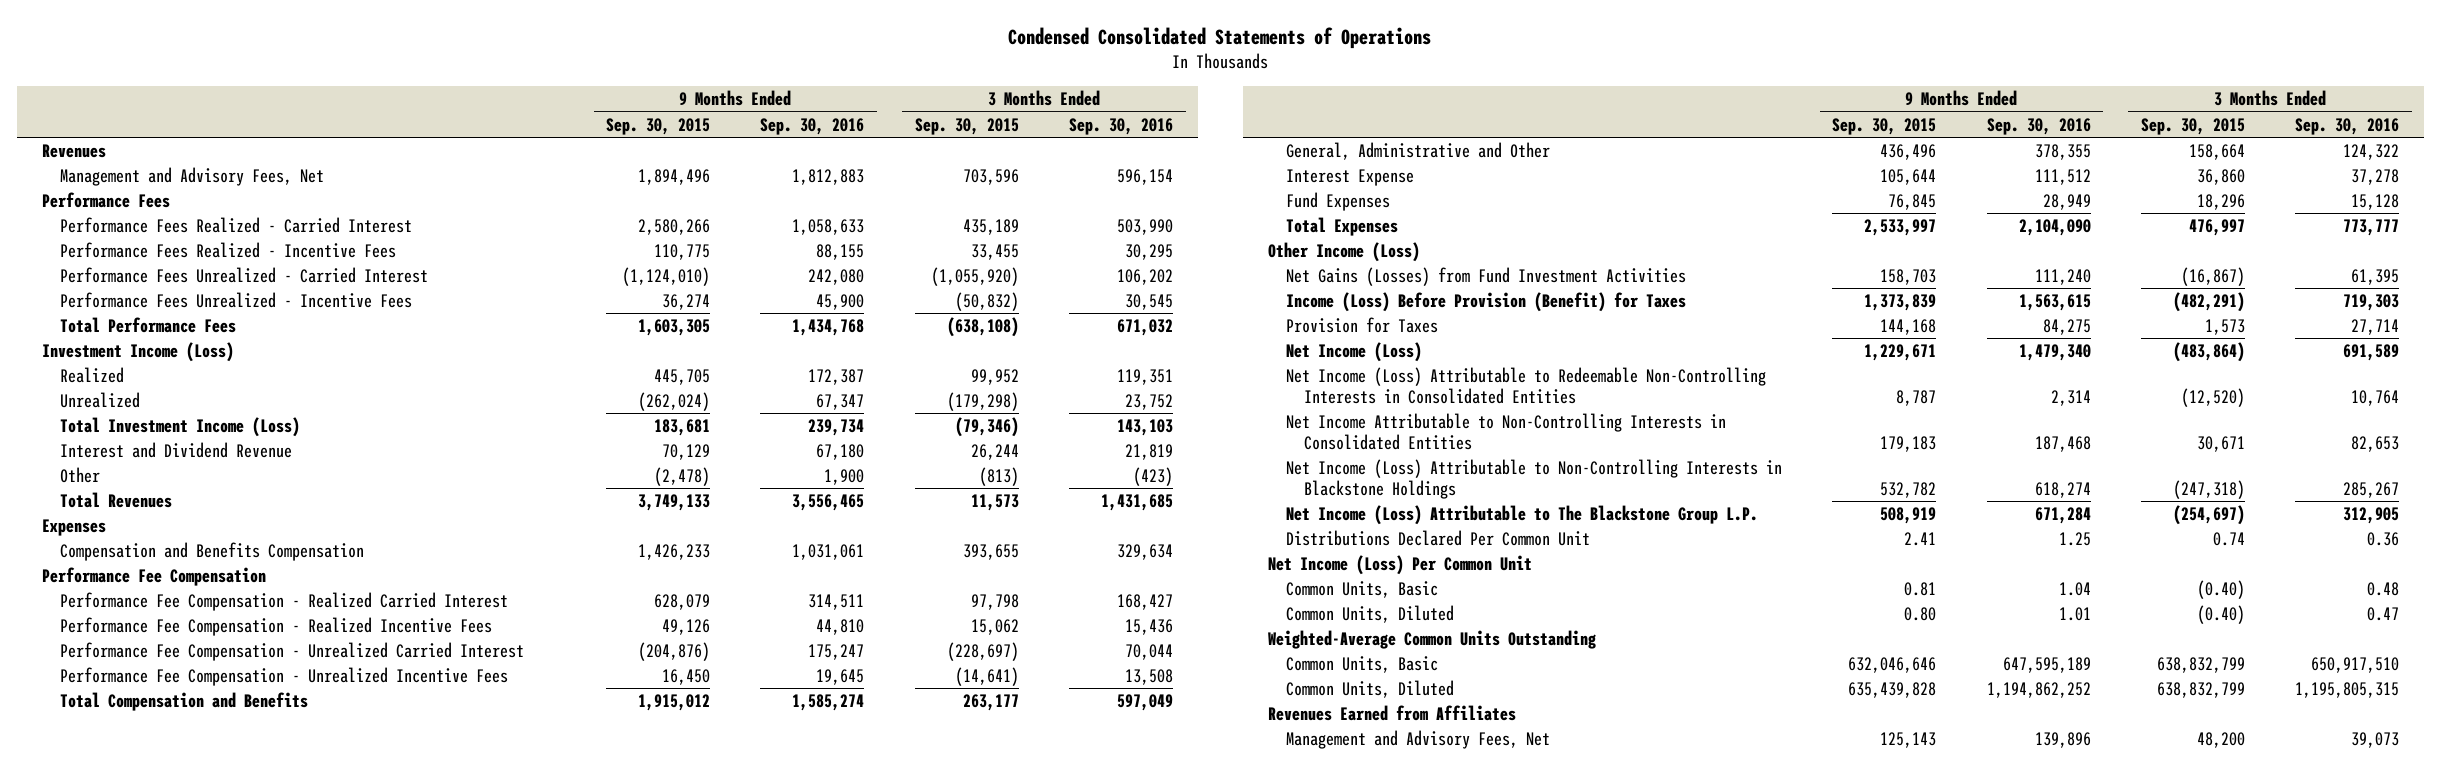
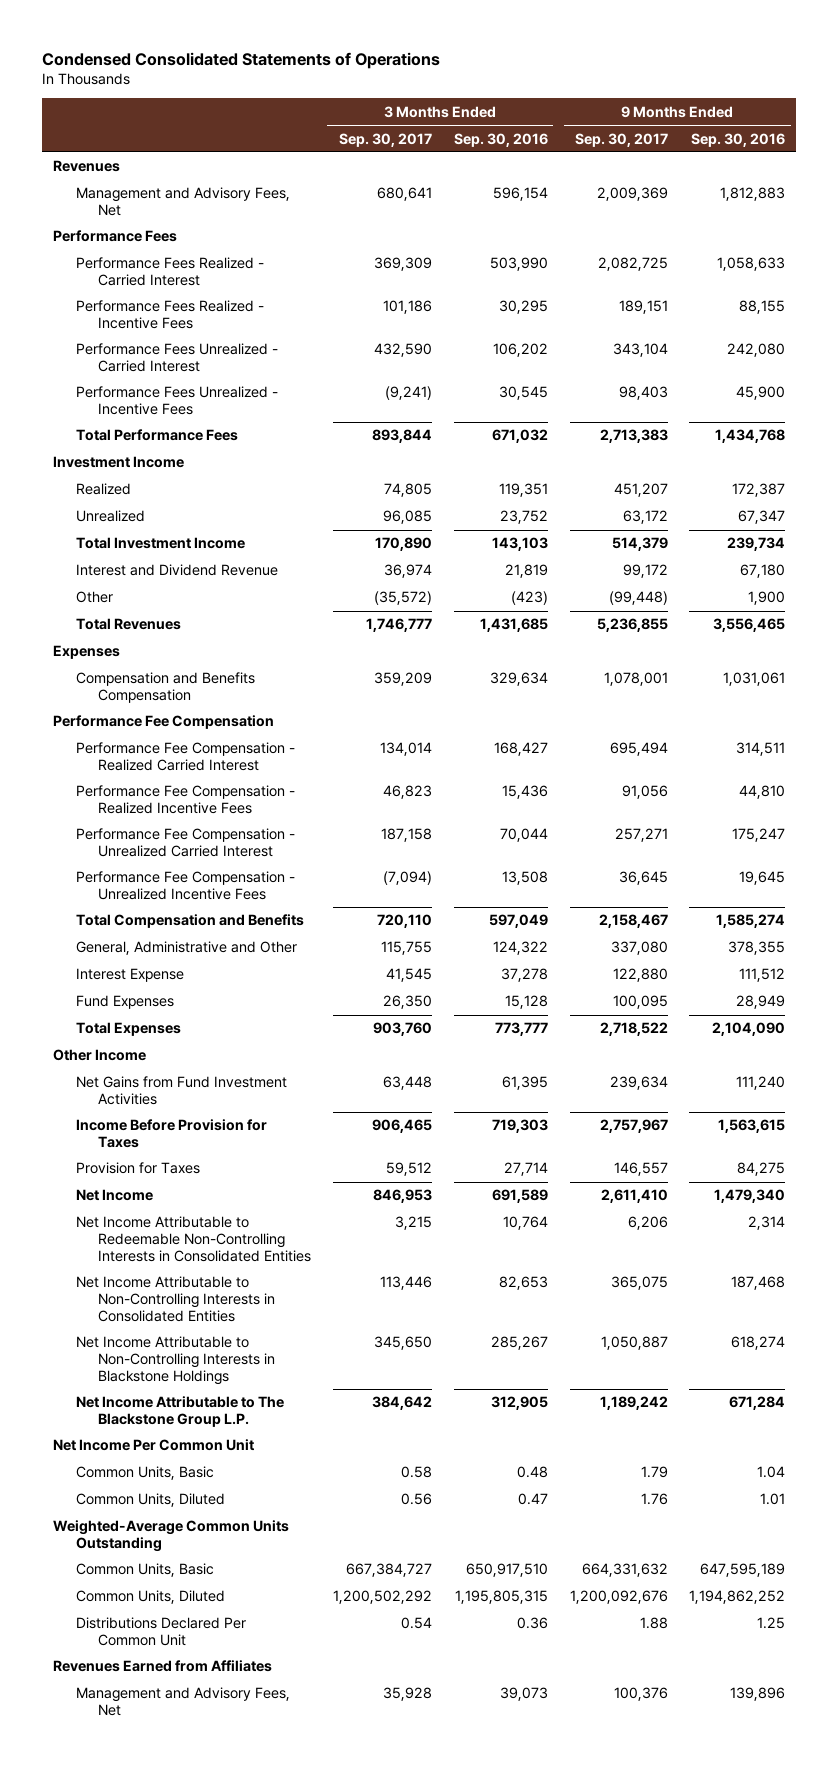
- | 9 Months Ended Sep. 30, 2015 | 9 Months Ended Sep. 30, 2016 | 3 Months Ended Sep. 30, 2015 | 3 Months Ended Sep. 30, 2016
+ | 3 Months Ended Sep. 30, 2017 | 3 Months Ended Sep. 30, 2016 | 9 Months Ended Sep. 30, 2017 | 9 Months Ended Sep. 30, 2016
- Investment Income (Loss)
+ Investment Income
- Total Investment Income (Loss) | 183,681 | 239,734 | (79,346) | 143,103
+ Total Investment Income | 170,890 | 143,103 | 514,379 | 239,734
- Other Income (Loss)
- Net Gains (Losses) from Fund Investment Activities | 158,703 | 111,240 | (16,867) | 61,395
- Income (Loss) Before Provision (Benefit) for Taxes | 1,373,839 | 1,563,615 | (482,291) | 719,303
+ Other Income
+ Net Gains from Fund Investment Activities | 63,448 | 61,395 | 239,634 | 111,240
+ Income Before Provision for Taxes | 906,465 | 719,303 | 2,757,967 | 1,563,615
- Net Income (Loss) | 1,229,671 | 1,479,340 | (483,864) | 691,589
- Net Income (Loss) Attributable to Redeemable Non-Controlling Interests in Consolidated Entities | 8,787 | 2,314 | (12,520) | 10,764
+ Net Income | 846,953 | 691,589 | 2,611,410 | 1,479,340
+ Net Income Attributable to Redeemable Non-Controlling Interests in Consolidated Entities | 3,215 | 10,764 | 6,206 | 2,314
- Net Income (Loss) Attributable to Non-Controlling Interests in Blackstone Holdings | 532,782 | 618,274 | (247,318) | 285,267
- Net Income (Loss) Attributable to The Blackstone Group L.P. | 508,919 | 671,284 | (254,697) | 312,905
- Net Income (Loss) Per Common Unit
+ Net Income Attributable to Non-Controlling Interests in Blackstone Holdings | 345,650 | 285,267 | 1,050,887 | 618,274
+ Net Income Attributable to The Blackstone Group L.P. | 384,642 | 312,905 | 1,189,242 | 671,284
+ Net Income Per Common Unit
moved down: Distributions Declared Per Common Unit | 0.54 | 0.36 | 1.88 | 1.25

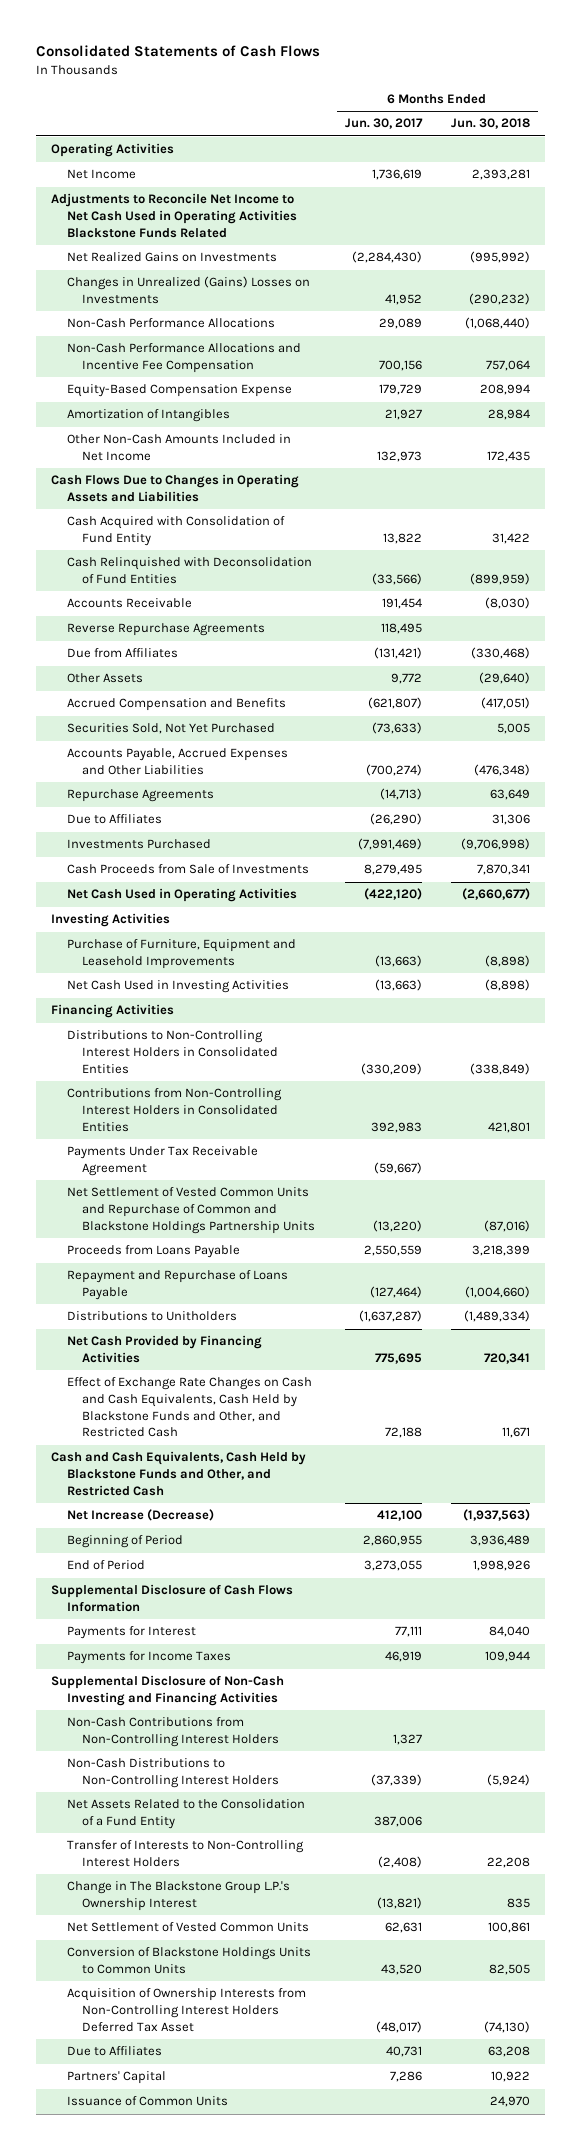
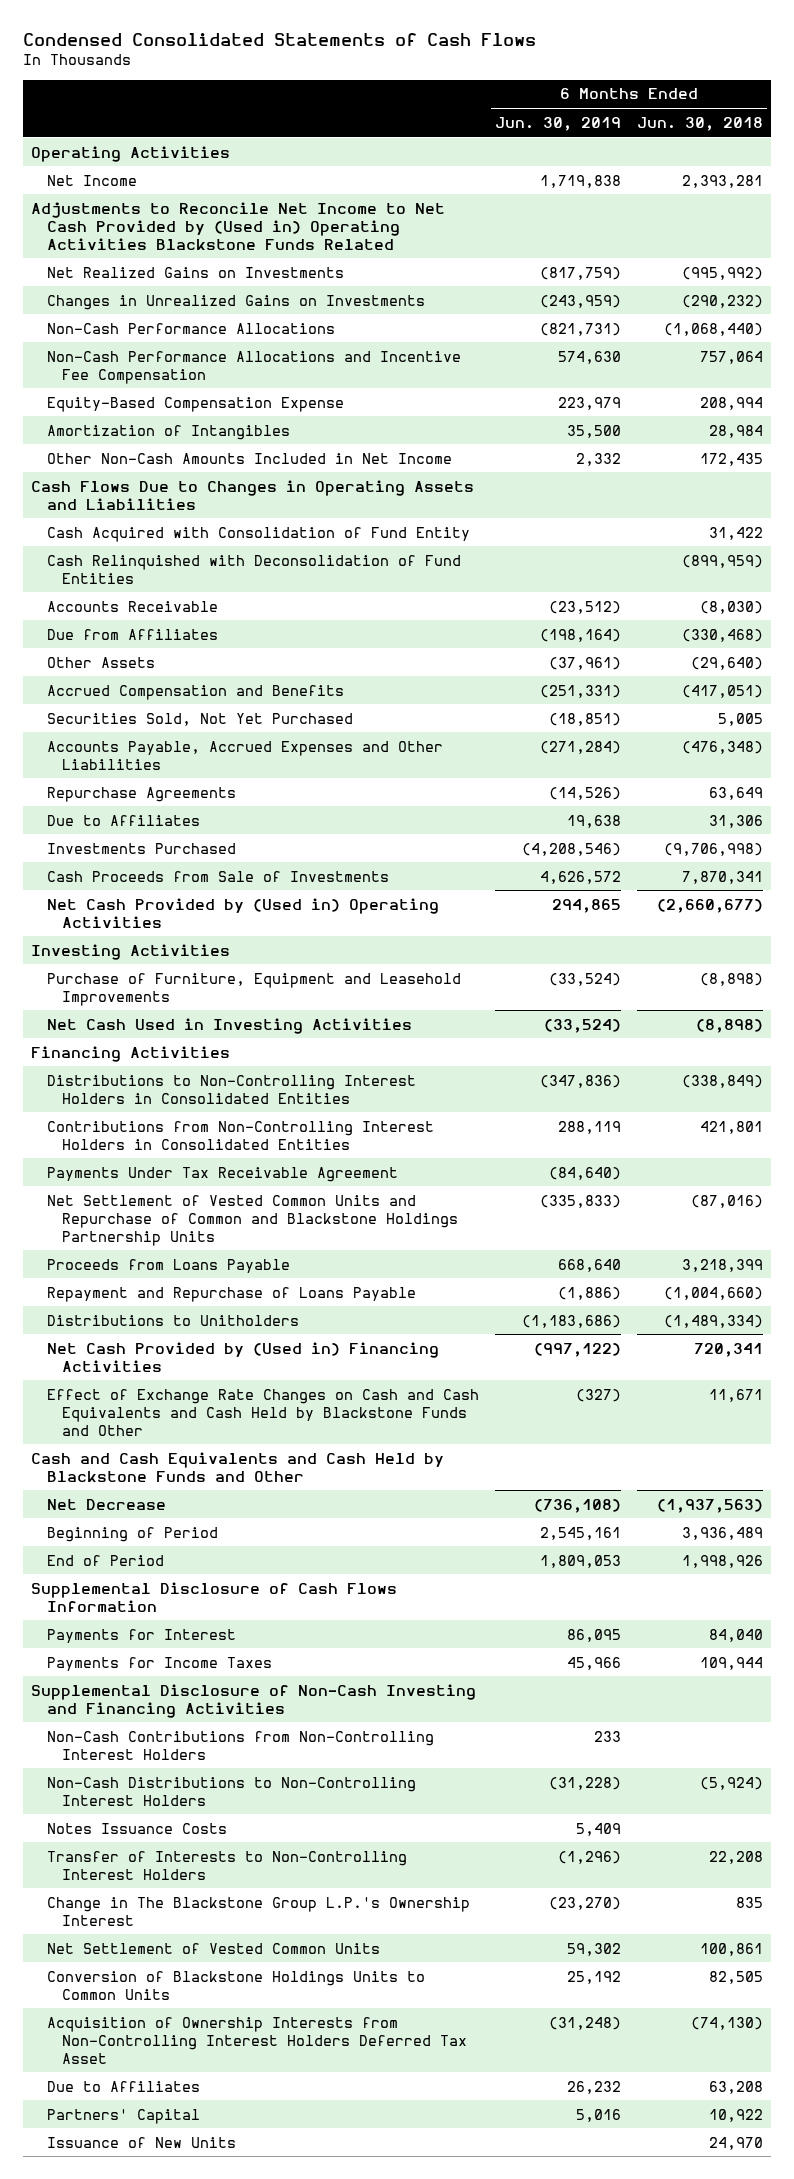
- Consolidated Statements of Cash Flows
+ Condensed Consolidated Statements of Cash Flows
- | 6 Months Ended Jun. 30, 2017 | 6 Months Ended Jun. 30, 2018
+ | 6 Months Ended Jun. 30, 2019 | 6 Months Ended Jun. 30, 2018
- Adjustments to Reconcile Net Income to Net Cash Used in Operating Activities Blackstone Funds Related
+ Adjustments to Reconcile Net Income to Net Cash Provided by (Used in) Operating Activities Blackstone Funds Related
- Changes in Unrealized (Gains) Losses on Investments | 41,952 | (290,232)
+ Changes in Unrealized Gains on Investments | (243,959) | (290,232)
- Reverse Repurchase Agreements | 118,495 |
- Net Cash Used in Operating Activities | (422,120) | (2,660,677)
+ Net Cash Provided by (Used in) Operating Activities | 294,865 | (2,660,677)
- Net Cash Provided by Financing Activities | 775,695 | 720,341
- Effect of Exchange Rate Changes on Cash and Cash Equivalents, Cash Held by Blackstone Funds and Other, and Restricted Cash | 72,188 | 11,671
- Cash and Cash Equivalents, Cash Held by Blackstone Funds and Other, and Restricted Cash
- Net Increase (Decrease) | 412,100 | (1,937,563)
+ Net Cash Provided by (Used in) Financing Activities | (997,122) | 720,341
+ Effect of Exchange Rate Changes on Cash and Cash Equivalents and Cash Held by Blackstone Funds and Other | (327) | 11,671
+ Cash and Cash Equivalents and Cash Held by Blackstone Funds and Other
+ Net Decrease | (736,108) | (1,937,563)
- Net Assets Related to the Consolidation of a Fund Entity | 387,006 |
+ Notes Issuance Costs | 5,409 |
- Issuance of Common Units | | 24,970
+ Issuance of New Units | | 24,970

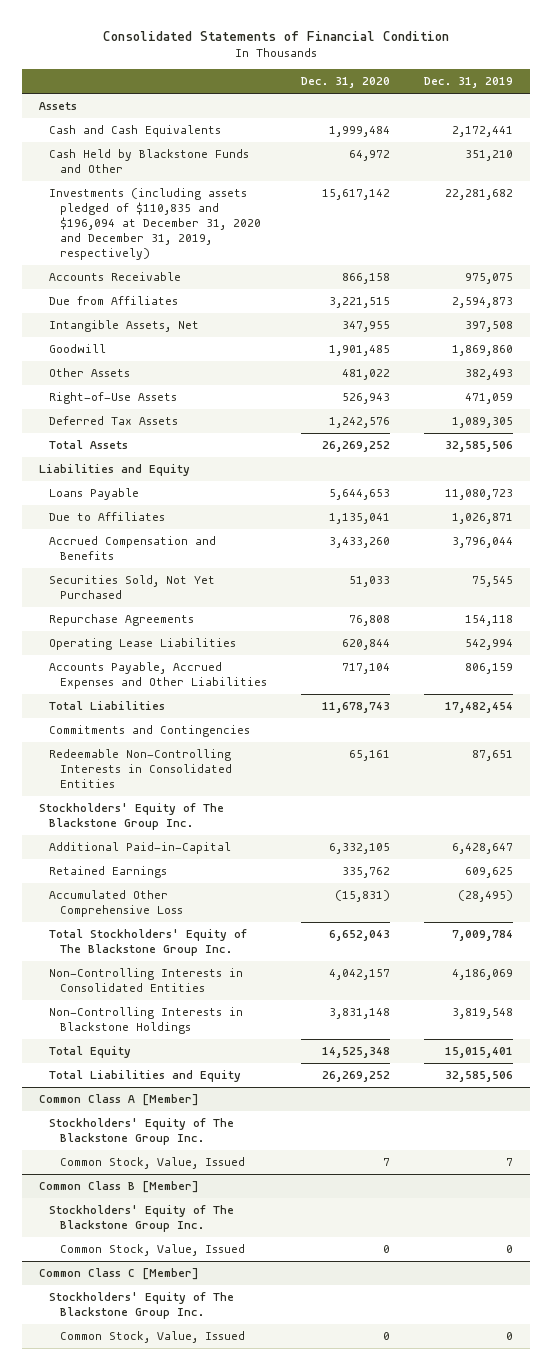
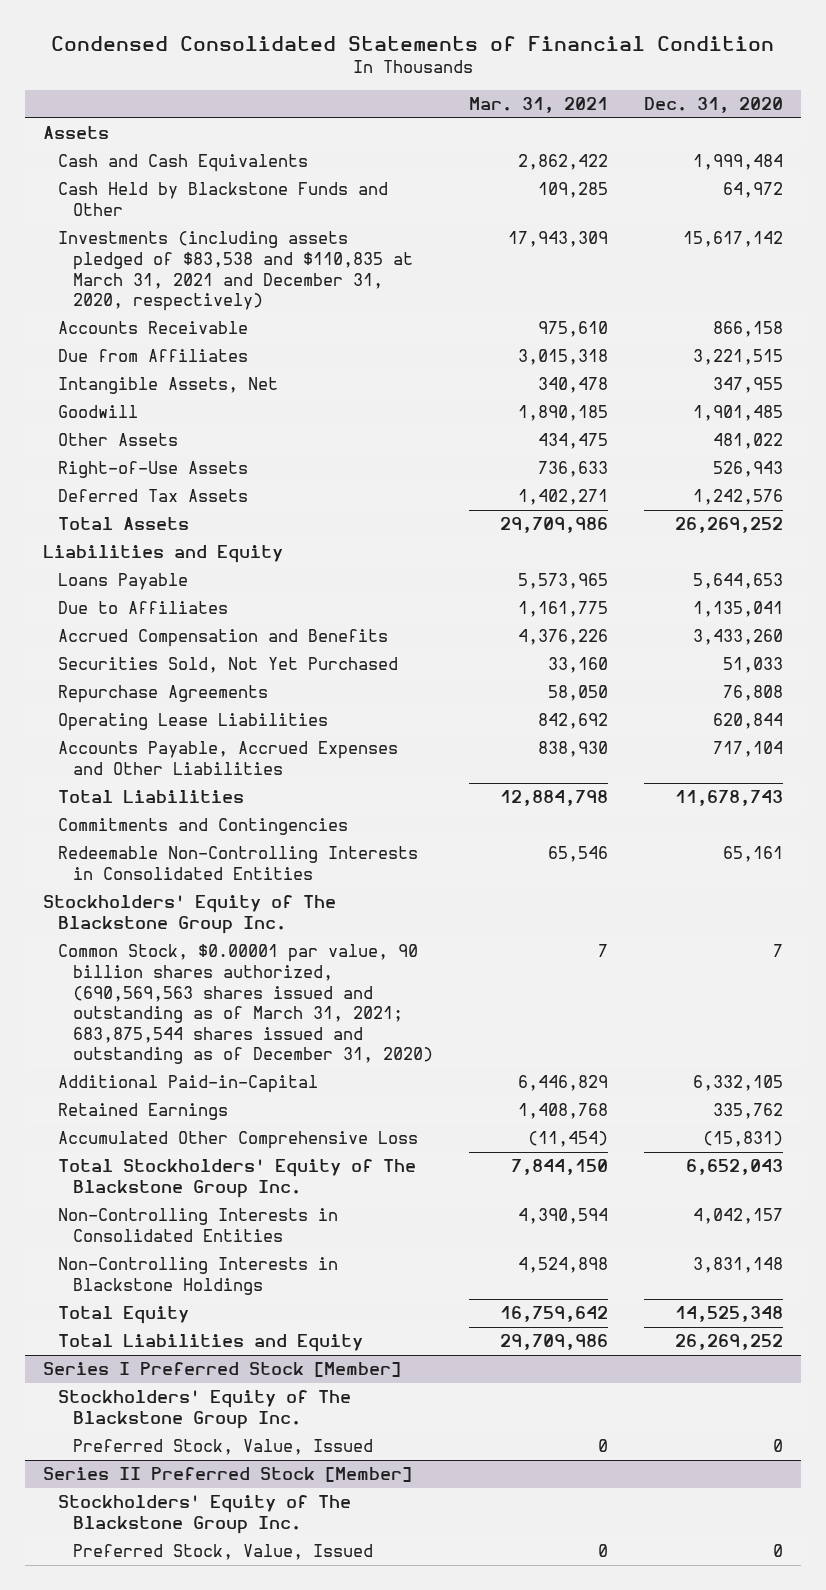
- Consolidated Statements of Financial Condition
+ Condensed Consolidated Statements of Financial Condition
- | Dec. 31, 2020 | Dec. 31, 2019
+ | Mar. 31, 2021 | Dec. 31, 2020
- Investments (including assets pledged of $110,835 and $196,094 at December 31, 2020 and December 31, 2019, respectively) | 15,617,142 | 22,281,682
+ Investments (including assets pledged of $83,538 and $110,835 at March 31, 2021 and December 31, 2020, respectively) | 17,943,309 | 15,617,142
+ Common Stock, $0.00001 par value, 90 billion shares authorized, (690,569,563 shares issued and outstanding as of March 31, 2021; 683,875,544 shares issued and outstanding as of December 31, 2020) | 7 | 7
- Common Class A [Member]
- Stockholders' Equity of The Blackstone Group Inc.
- Common Stock, Value, Issued | 7 | 7
- Common Class B [Member]
+ Series I Preferred Stock [Member]
- Common Stock, Value, Issued | 0 | 0
- Common Class C [Member]
+ Preferred Stock, Value, Issued | 0 | 0
+ Series II Preferred Stock [Member]
- Common Stock, Value, Issued | 0 | 0
+ Preferred Stock, Value, Issued | 0 | 0

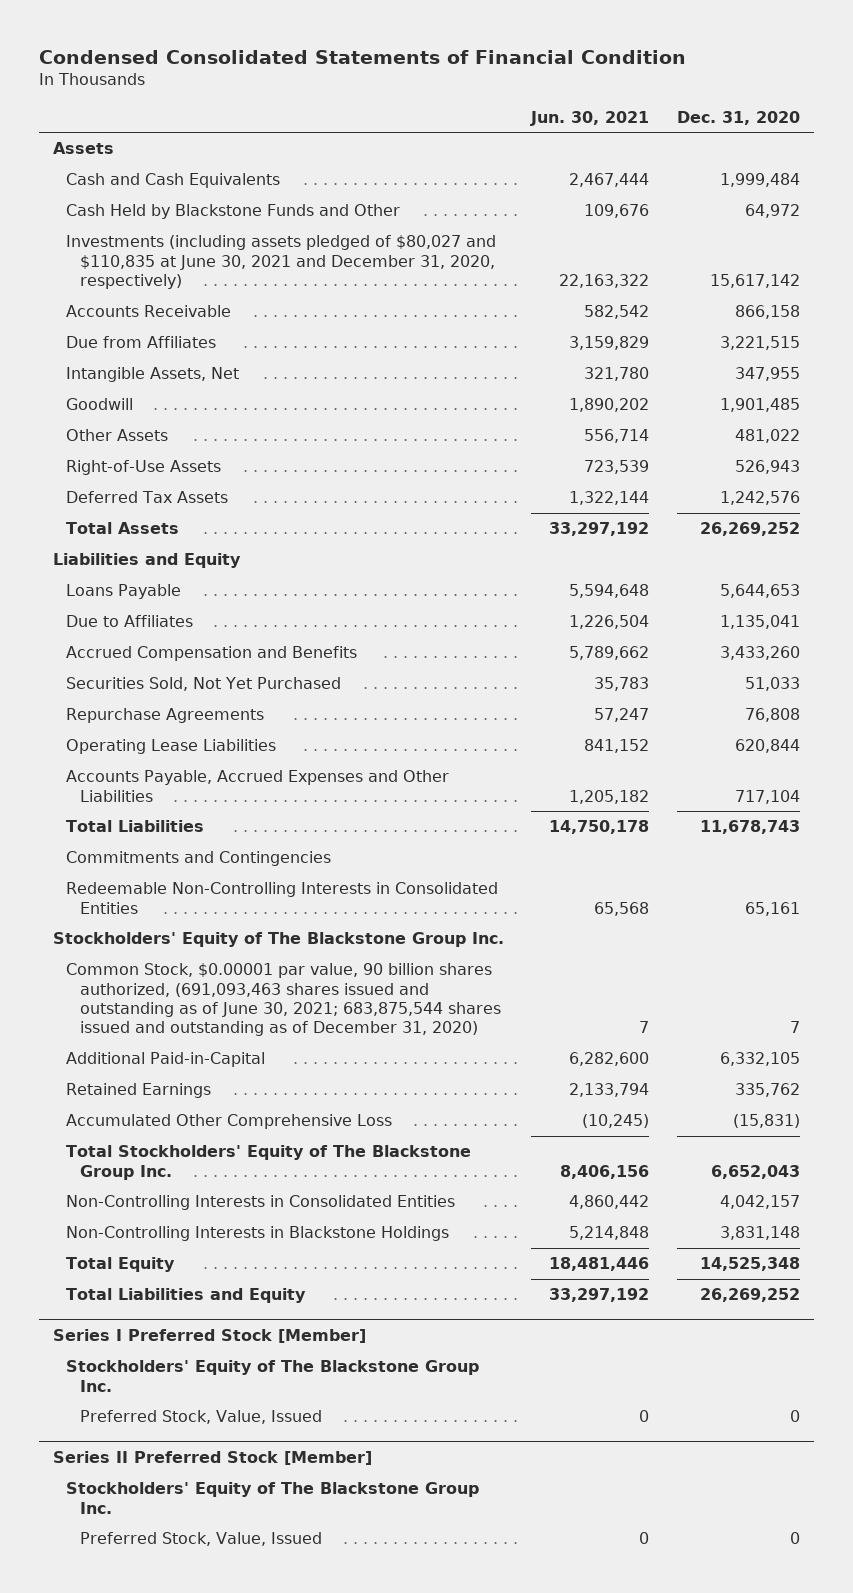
- | Mar. 31, 2021 | Dec. 31, 2020
+ | Jun. 30, 2021 | Dec. 31, 2020
- Investments (including assets pledged of $83,538 and $110,835 at March 31, 2021 and December 31, 2020, respectively) | 17,943,309 | 15,617,142
+ Investments (including assets pledged of $80,027 and $110,835 at June 30, 2021 and December 31, 2020, respectively) | 22,163,322 | 15,617,142
- Common Stock, $0.00001 par value, 90 billion shares authorized, (690,569,563 shares issued and outstanding as of March 31, 2021; 683,875,544 shares issued and outstanding as of December 31, 2020) | 7 | 7
+ Common Stock, $0.00001 par value, 90 billion shares authorized, (691,093,463 shares issued and outstanding as of June 30, 2021; 683,875,544 shares issued and outstanding as of December 31, 2020) | 7 | 7

